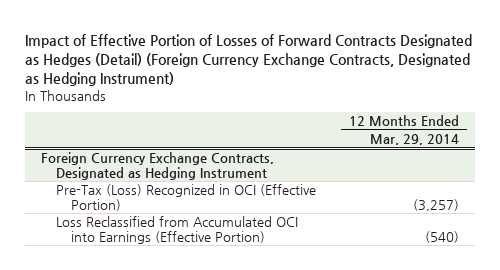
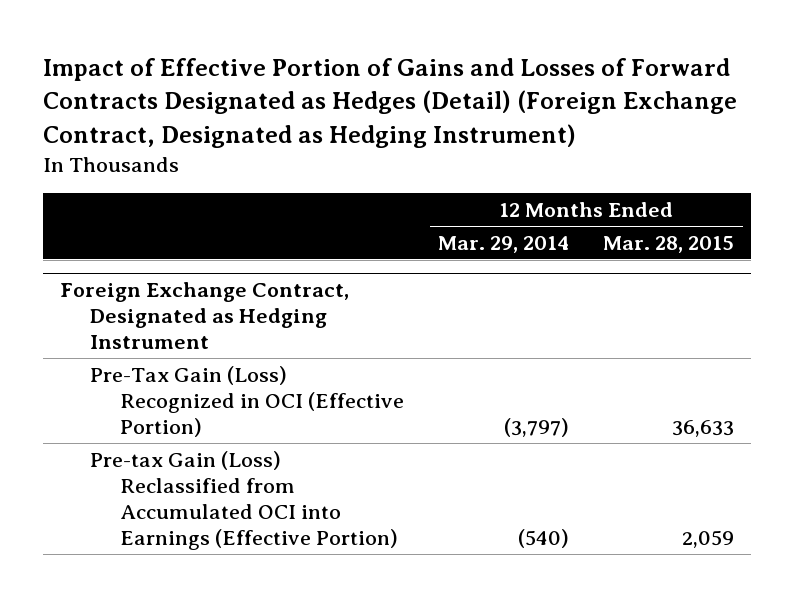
- Impact of Effective Portion of Losses of Forward Contracts Designated as Hedges (Detail) (Foreign Currency Exchange Contracts, Designated as Hedging Instrument)
+ Impact of Effective Portion of Gains and Losses of Forward Contracts Designated as Hedges (Detail) (Foreign Exchange Contract, Designated as Hedging Instrument)
- | 12 Months Ended Mar. 29, 2014
+ | 12 Months Ended Mar. 29, 2014 | 12 Months Ended Mar. 28, 2015
- Foreign Currency Exchange Contracts, Designated as Hedging Instrument
- Pre-Tax (Loss) Recognized in OCI (Effective Portion) | (3,257)
- Loss Reclassified from Accumulated OCI into Earnings (Effective Portion) | (540)
+ Foreign Exchange Contract, Designated as Hedging Instrument
+ Pre-Tax Gain (Loss) Recognized in OCI (Effective Portion) | (3,797) | 36,633
+ Pre-tax Gain (Loss) Reclassified from Accumulated OCI into Earnings (Effective Portion) | (540) | 2,059

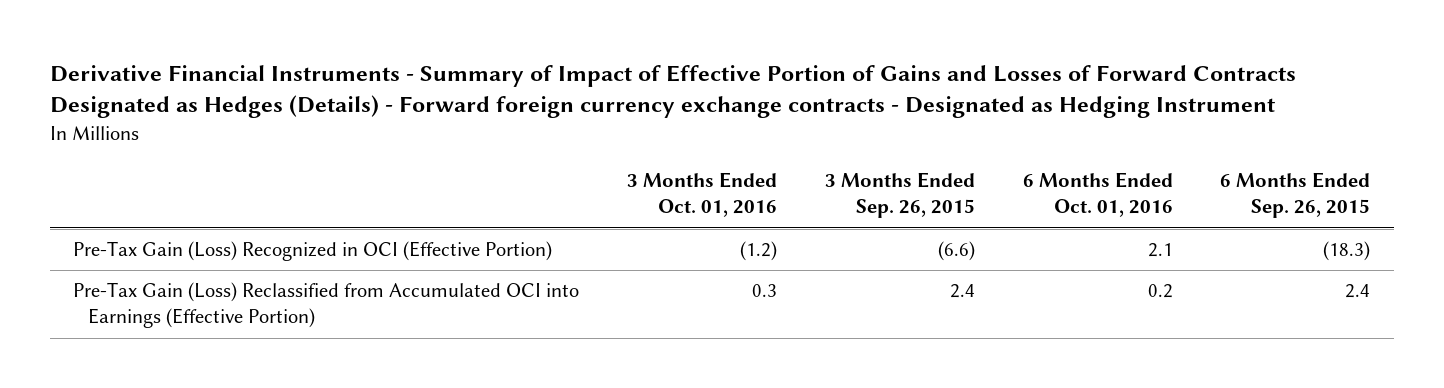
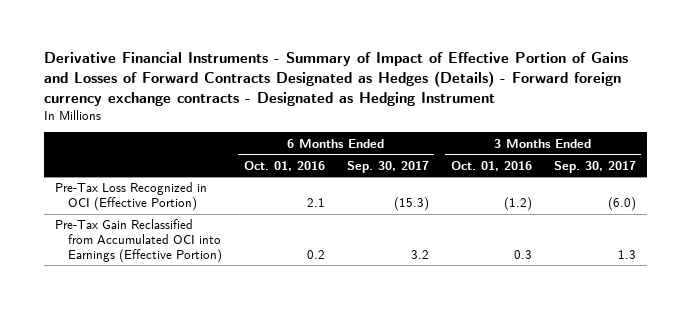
- | 3 Months Ended Oct. 01, 2016 | 3 Months Ended Sep. 26, 2015 | 6 Months Ended Oct. 01, 2016 | 6 Months Ended Sep. 26, 2015
+ | 6 Months Ended Oct. 01, 2016 | 6 Months Ended Sep. 30, 2017 | 3 Months Ended Oct. 01, 2016 | 3 Months Ended Sep. 30, 2017
- Pre-Tax Gain (Loss) Recognized in OCI (Effective Portion) | (1.2) | (6.6) | 2.1 | (18.3)
- Pre-Tax Gain (Loss) Reclassified from Accumulated OCI into Earnings (Effective Portion) | 0.3 | 2.4 | 0.2 | 2.4
+ Pre-Tax Loss Recognized in OCI (Effective Portion) | 2.1 | (15.3) | (1.2) | (6.0)
+ Pre-Tax Gain Reclassified from Accumulated OCI into Earnings (Effective Portion) | 0.2 | 3.2 | 0.3 | 1.3

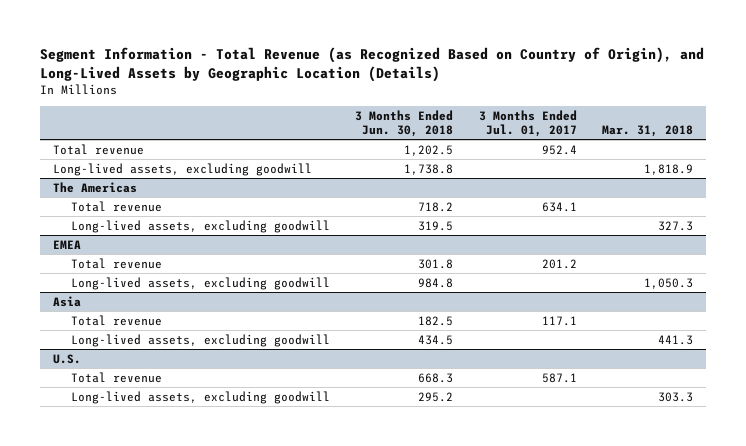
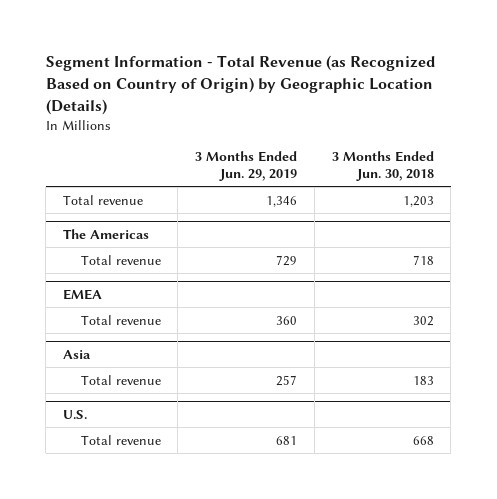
- Segment Information - Total Revenue (as Recognized Based on Country of Origin), and Long-Lived Assets by Geographic Location (Details)
+ Segment Information - Total Revenue (as Recognized Based on Country of Origin) by Geographic Location (Details)
- | 3 Months Ended Jun. 30, 2018 | 3 Months Ended Jul. 01, 2017 | Mar. 31, 2018
+ | 3 Months Ended Jun. 29, 2019 | 3 Months Ended Jun. 30, 2018
- Total revenue | 1,202.5 | 952.4 |
- Long-lived assets, excluding goodwill | 1,738.8 | | 1,818.9
+ Total revenue | 1,346 | 1,203
@ The Americas
- Total revenue | 718.2 | 634.1 |
- Long-lived assets, excluding goodwill | 319.5 | | 327.3
+ Total revenue | 729 | 718
@ EMEA
- Total revenue | 301.8 | 201.2 |
- Long-lived assets, excluding goodwill | 984.8 | | 1,050.3
+ Total revenue | 360 | 302
@ Asia
- Total revenue | 182.5 | 117.1 |
- Long-lived assets, excluding goodwill | 434.5 | | 441.3
+ Total revenue | 257 | 183
@ U.S.
- Total revenue | 668.3 | 587.1 |
- Long-lived assets, excluding goodwill | 295.2 | | 303.3
+ Total revenue | 681 | 668

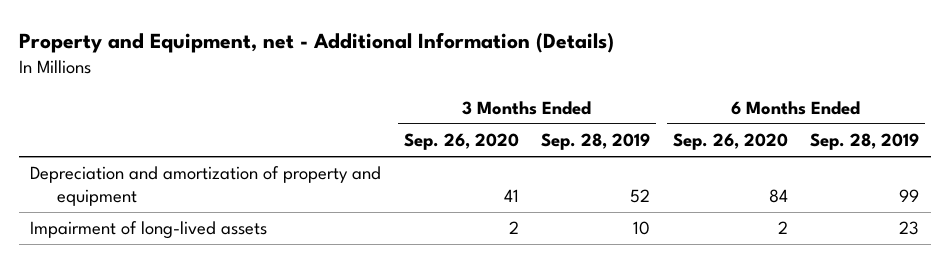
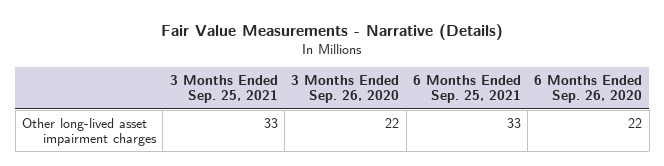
- Property and Equipment, net - Additional Information (Details)
+ Fair Value Measurements - Narrative (Details)
- | 3 Months Ended Sep. 26, 2020 | 3 Months Ended Sep. 28, 2019 | 6 Months Ended Sep. 26, 2020 | 6 Months Ended Sep. 28, 2019
+ | 3 Months Ended Sep. 25, 2021 | 3 Months Ended Sep. 26, 2020 | 6 Months Ended Sep. 25, 2021 | 6 Months Ended Sep. 26, 2020
- Depreciation and amortization of property and equipment | 41 | 52 | 84 | 99
- Impairment of long-lived assets | 2 | 10 | 2 | 23
+ Other long-lived asset impairment charges | 33 | 22 | 33 | 22

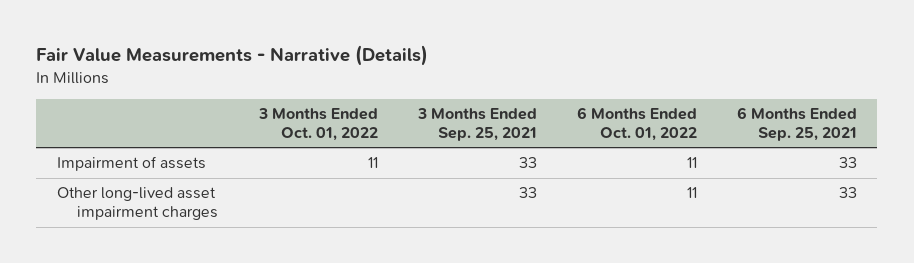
- | 3 Months Ended Sep. 25, 2021 | 3 Months Ended Sep. 26, 2020 | 6 Months Ended Sep. 25, 2021 | 6 Months Ended Sep. 26, 2020
+ | 3 Months Ended Oct. 01, 2022 | 3 Months Ended Sep. 25, 2021 | 6 Months Ended Oct. 01, 2022 | 6 Months Ended Sep. 25, 2021
+ Impairment of assets | 11 | 33 | 11 | 33

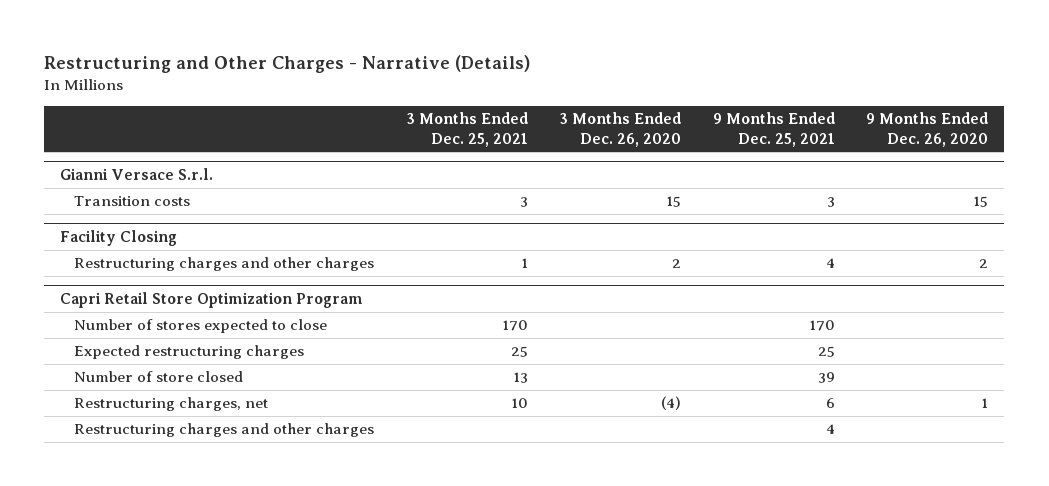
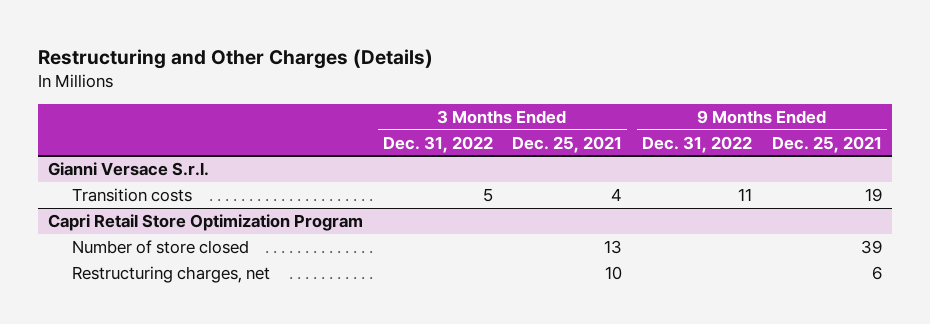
- Restructuring and Other Charges - Narrative (Details)
+ Restructuring and Other Charges (Details)
- | 3 Months Ended Dec. 25, 2021 | 3 Months Ended Dec. 26, 2020 | 9 Months Ended Dec. 25, 2021 | 9 Months Ended Dec. 26, 2020
+ | 3 Months Ended Dec. 31, 2022 | 3 Months Ended Dec. 25, 2021 | 9 Months Ended Dec. 31, 2022 | 9 Months Ended Dec. 25, 2021
@ Gianni Versace S.r.l.
- Transition costs | 3 | 15 | 3 | 15
- Facility Closing
- Restructuring charges and other charges | 1 | 2 | 4 | 2
@ Gianni Versace S.r.l.
+ Transition costs | 5 | 4 | 11 | 19
@ Capri Retail Store Optimization Program
- Number of stores expected to close | 170 | | 170 |
- Expected restructuring charges | 25 | | 25 |
- Restructuring charges and other charges | | | 4 |

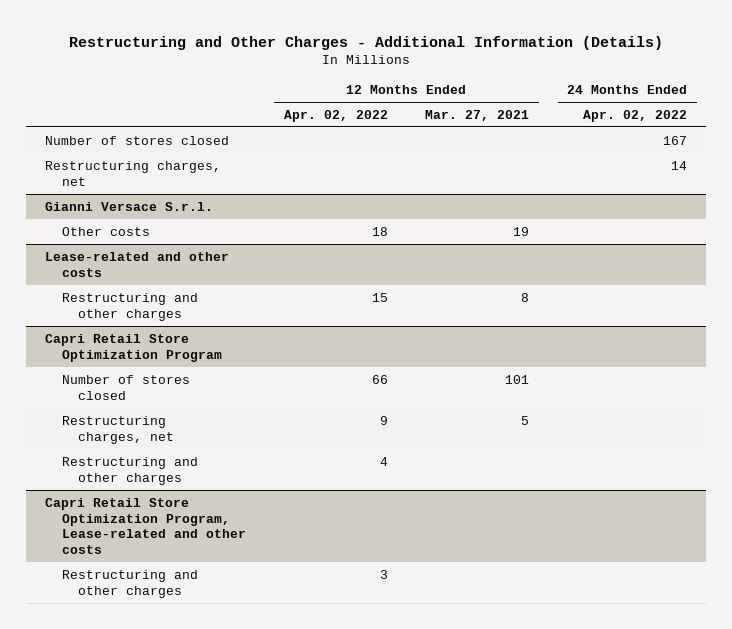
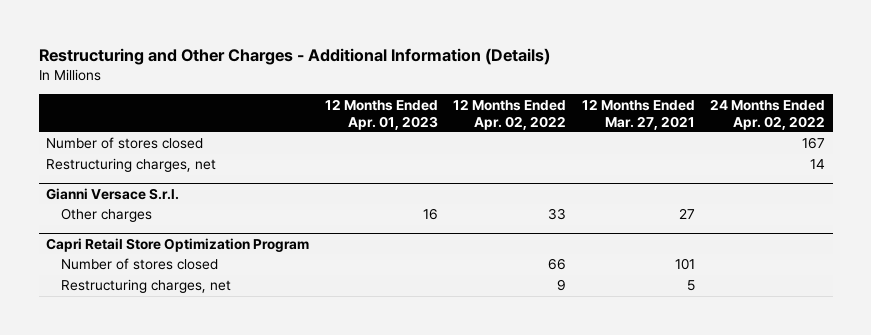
- | 12 Months Ended Apr. 02, 2022 | 12 Months Ended Mar. 27, 2021 | 24 Months Ended Apr. 02, 2022
+ | 12 Months Ended Apr. 01, 2023 | 12 Months Ended Apr. 02, 2022 | 12 Months Ended Mar. 27, 2021 | 24 Months Ended Apr. 02, 2022
@ Gianni Versace S.r.l.
- Other costs | 18 | 19 |
- Lease-related and other costs
- Restructuring and other charges | 15 | 8 |
@ Gianni Versace S.r.l.
+ Other charges | 16 | 33 | 27 |
@ Capri Retail Store Optimization Program
- Restructuring and other charges | 4 | |
- Capri Retail Store Optimization Program, Lease-related and other costs
- Restructuring and other charges | 3 | |

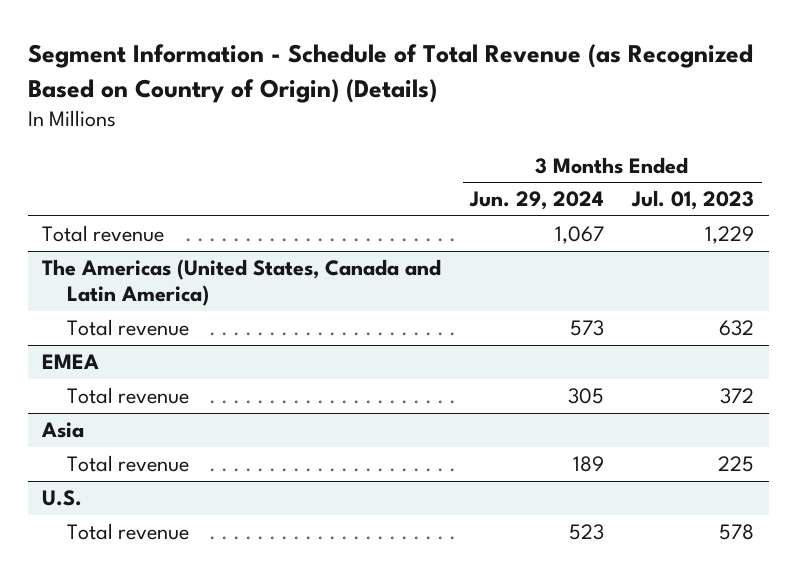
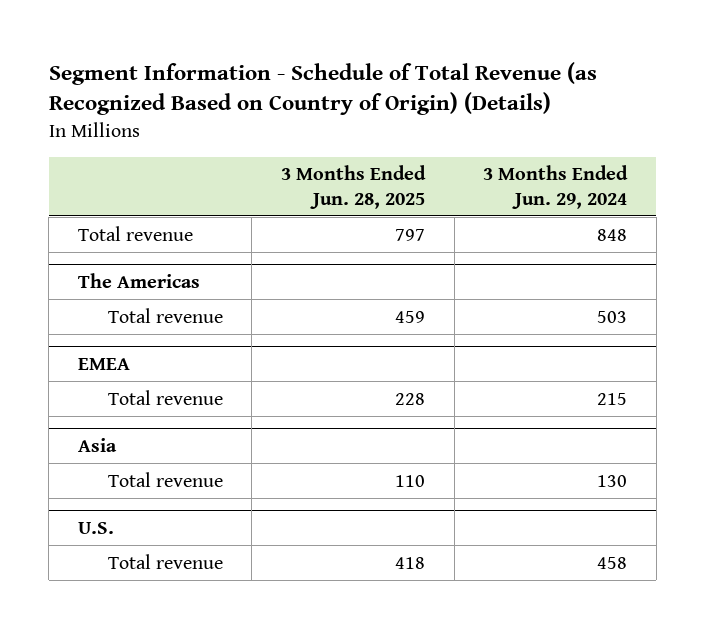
- | 3 Months Ended Jun. 29, 2024 | 3 Months Ended Jul. 01, 2023
+ | 3 Months Ended Jun. 28, 2025 | 3 Months Ended Jun. 29, 2024
- Total revenue | 1,067 | 1,229
- The Americas (United States, Canada and Latin America)
- Total revenue | 573 | 632
+ Total revenue | 797 | 848
+ The Americas
+ Total revenue | 459 | 503
@ EMEA
- Total revenue | 305 | 372
+ Total revenue | 228 | 215
@ Asia
- Total revenue | 189 | 225
+ Total revenue | 110 | 130
@ U.S.
- Total revenue | 523 | 578
+ Total revenue | 418 | 458

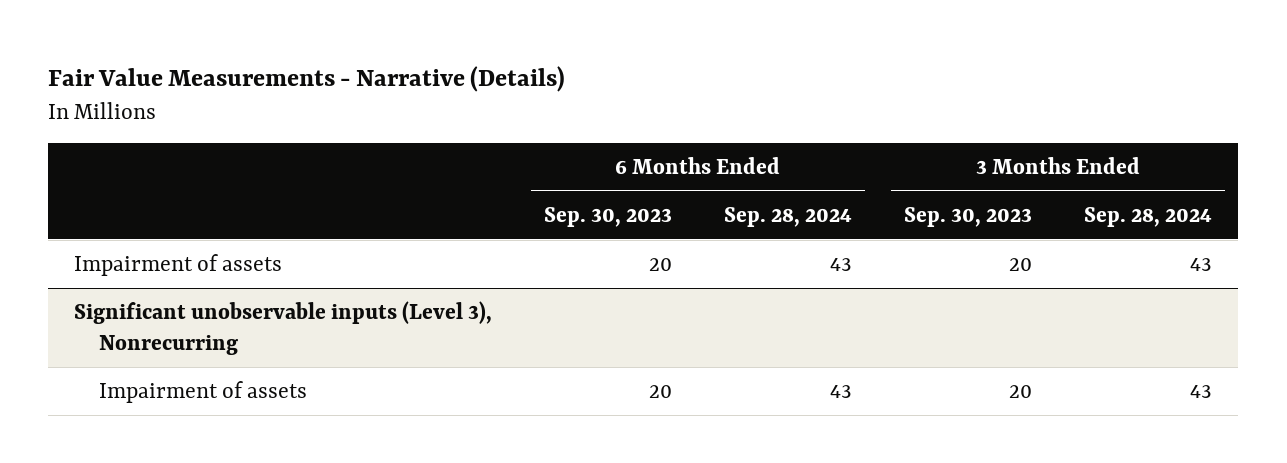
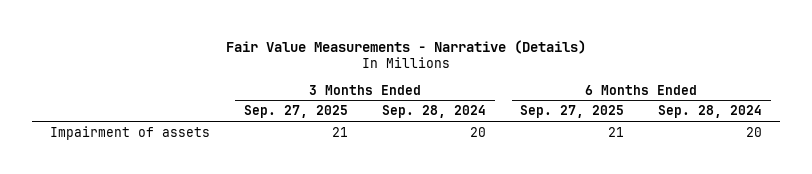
- | 6 Months Ended Sep. 30, 2023 | 6 Months Ended Sep. 28, 2024 | 3 Months Ended Sep. 30, 2023 | 3 Months Ended Sep. 28, 2024
+ | 3 Months Ended Sep. 27, 2025 | 3 Months Ended Sep. 28, 2024 | 6 Months Ended Sep. 27, 2025 | 6 Months Ended Sep. 28, 2024
- Impairment of assets | 20 | 43 | 20 | 43
- Significant unobservable inputs (Level 3), Nonrecurring
- Impairment of assets | 20 | 43 | 20 | 43
+ Impairment of assets | 21 | 20 | 21 | 20

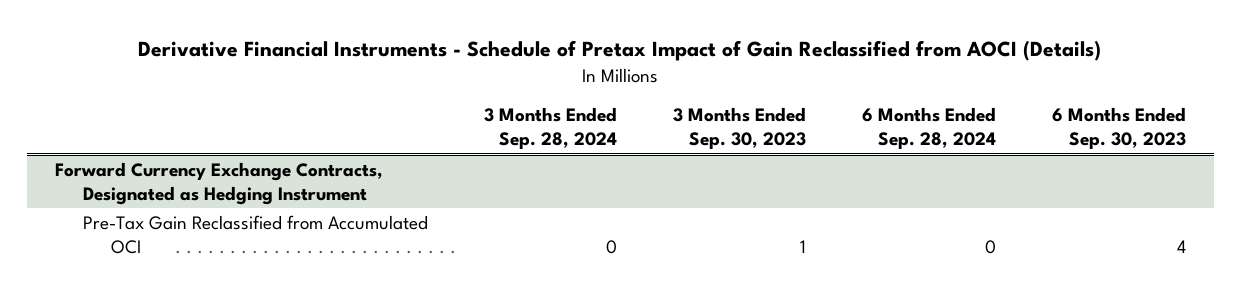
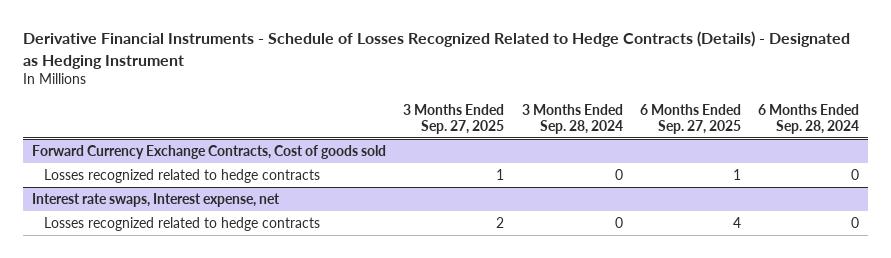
- Derivative Financial Instruments - Schedule of Pretax Impact of Gain Reclassified from AOCI (Details)
+ Derivative Financial Instruments - Schedule of Losses Recognized Related to Hedge Contracts (Details) - Designated as Hedging Instrument
- | 3 Months Ended Sep. 28, 2024 | 3 Months Ended Sep. 30, 2023 | 6 Months Ended Sep. 28, 2024 | 6 Months Ended Sep. 30, 2023
+ | 3 Months Ended Sep. 27, 2025 | 3 Months Ended Sep. 28, 2024 | 6 Months Ended Sep. 27, 2025 | 6 Months Ended Sep. 28, 2024
- Forward Currency Exchange Contracts, Designated as Hedging Instrument
- Pre-Tax Gain Reclassified from Accumulated OCI | 0 | 1 | 0 | 4
+ Forward Currency Exchange Contracts, Cost of goods sold
+ Losses recognized related to hedge contracts | 1 | 0 | 1 | 0
+ Interest rate swaps, Interest expense, net
+ Losses recognized related to hedge contracts | 2 | 0 | 4 | 0

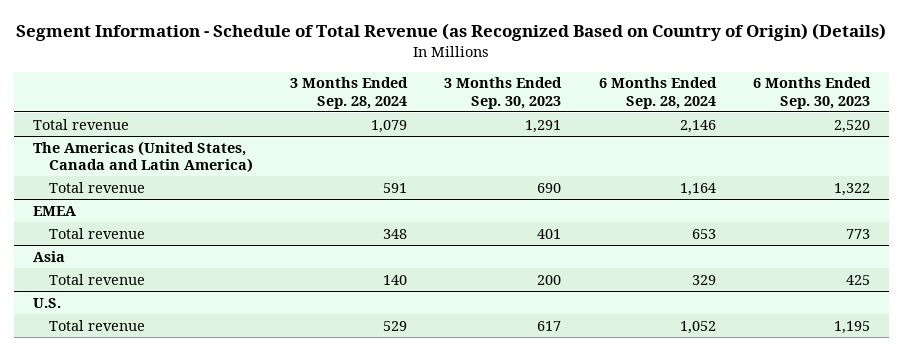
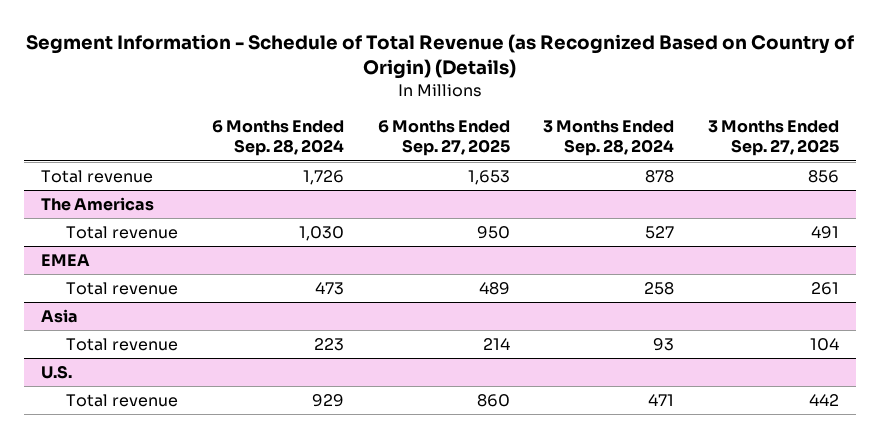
- | 3 Months Ended Sep. 28, 2024 | 3 Months Ended Sep. 30, 2023 | 6 Months Ended Sep. 28, 2024 | 6 Months Ended Sep. 30, 2023
+ | 6 Months Ended Sep. 28, 2024 | 6 Months Ended Sep. 27, 2025 | 3 Months Ended Sep. 28, 2024 | 3 Months Ended Sep. 27, 2025
- Total revenue | 1,079 | 1,291 | 2,146 | 2,520
- The Americas (United States, Canada and Latin America)
- Total revenue | 591 | 690 | 1,164 | 1,322
+ Total revenue | 1,726 | 1,653 | 878 | 856
+ The Americas
+ Total revenue | 1,030 | 950 | 527 | 491
@ EMEA
- Total revenue | 348 | 401 | 653 | 773
+ Total revenue | 473 | 489 | 258 | 261
@ Asia
- Total revenue | 140 | 200 | 329 | 425
+ Total revenue | 223 | 214 | 93 | 104
@ U.S.
- Total revenue | 529 | 617 | 1,052 | 1,195
+ Total revenue | 929 | 860 | 471 | 442

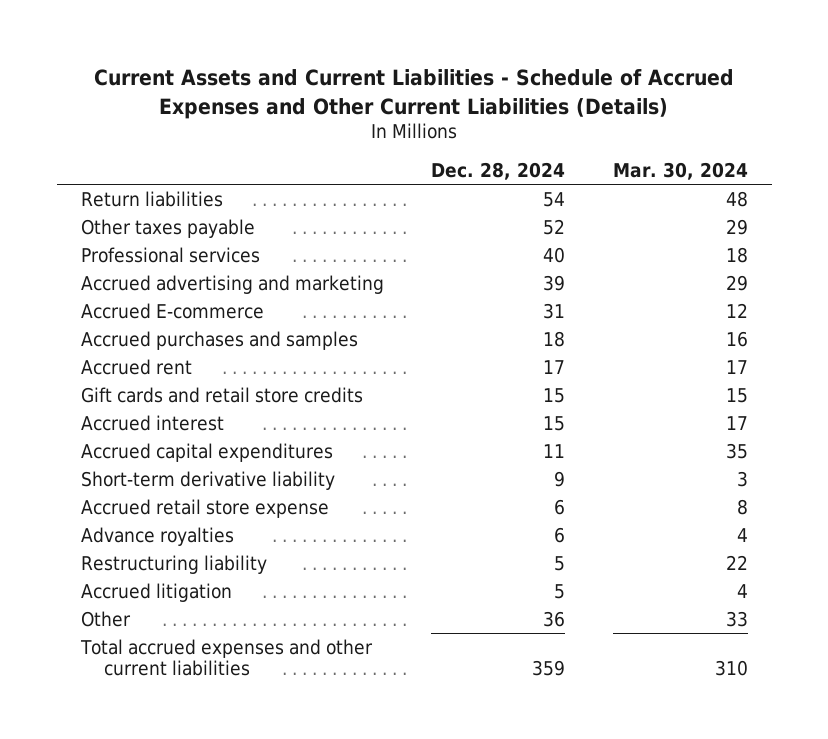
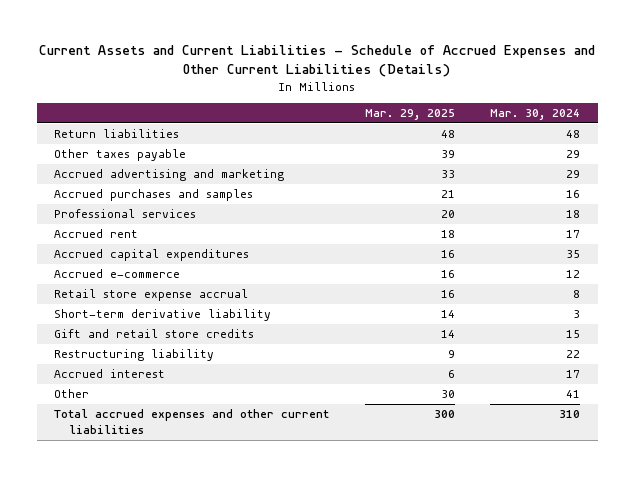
- | Dec. 28, 2024 | Mar. 30, 2024
+ | Mar. 29, 2025 | Mar. 30, 2024
- Accrued E-commerce | 31 | 12
moved down: Professional services | 20 | 18
- Gift cards and retail store credits | 15 | 15
+ Accrued e-commerce | 16 | 12
+ Retail store expense accrual | 16 | 8
- Accrued retail store expense | 6 | 8
- Advance royalties | 6 | 4
+ Gift and retail store credits | 14 | 15
- Accrued litigation | 5 | 4
- Other | 36 | 33
moved down: Accrued interest | 6 | 17
+ Other | 30 | 41

